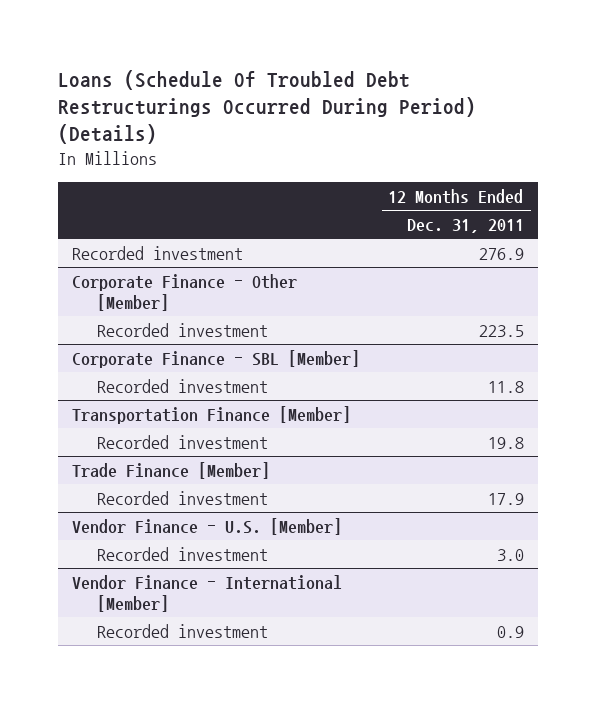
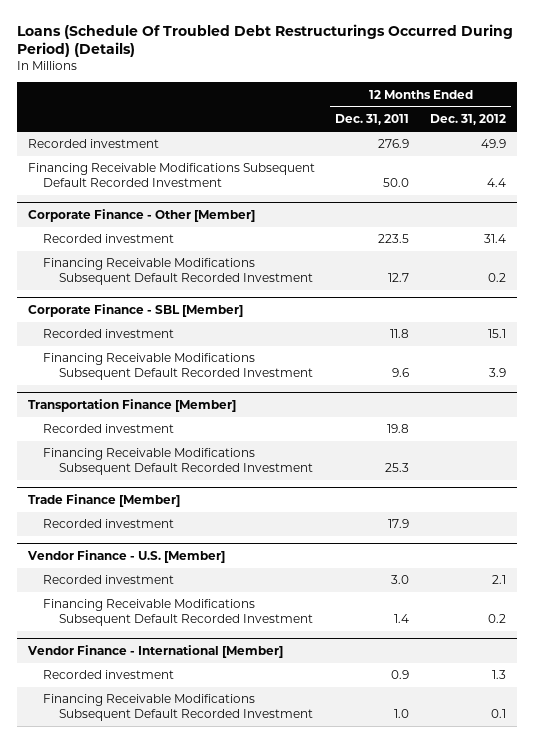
- | 12 Months Ended Dec. 31, 2011
+ | 12 Months Ended Dec. 31, 2011 | 12 Months Ended Dec. 31, 2012
+ Financing Receivable Modifications Subsequent Default Recorded Investment | 50.0 | 4.4
@ Corporate Finance - Other [Member]
+ Financing Receivable Modifications Subsequent Default Recorded Investment | 12.7 | 0.2
@ Corporate Finance - SBL [Member]
+ Financing Receivable Modifications Subsequent Default Recorded Investment | 9.6 | 3.9
@ Transportation Finance [Member]
+ Financing Receivable Modifications Subsequent Default Recorded Investment | 25.3 |
@ Vendor Finance - U.S. [Member]
+ Financing Receivable Modifications Subsequent Default Recorded Investment | 1.4 | 0.2
@ Vendor Finance - International [Member]
+ Financing Receivable Modifications Subsequent Default Recorded Investment | 1.0 | 0.1

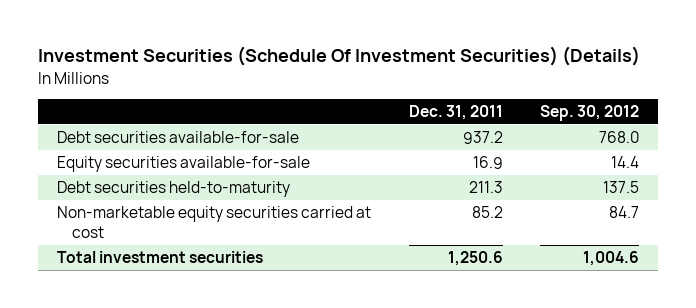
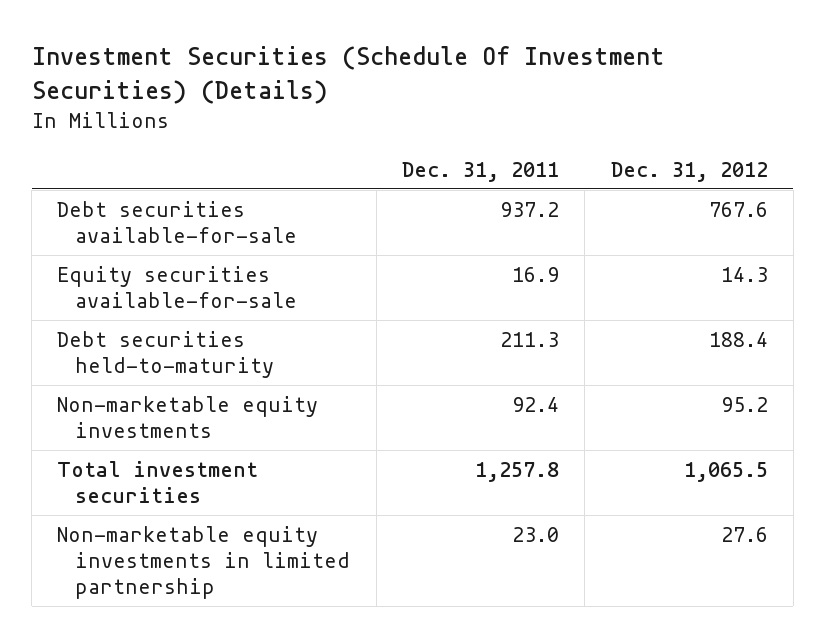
- | Dec. 31, 2011 | Sep. 30, 2012
+ | Dec. 31, 2011 | Dec. 31, 2012
- Non-marketable equity securities carried at cost | 85.2 | 84.7
- Total investment securities | 1,250.6 | 1,004.6
+ Non-marketable equity investments | 92.4 | 95.2
+ Total investment securities | 1,257.8 | 1,065.5
+ Non-marketable equity investments in limited partnership | 23.0 | 27.6

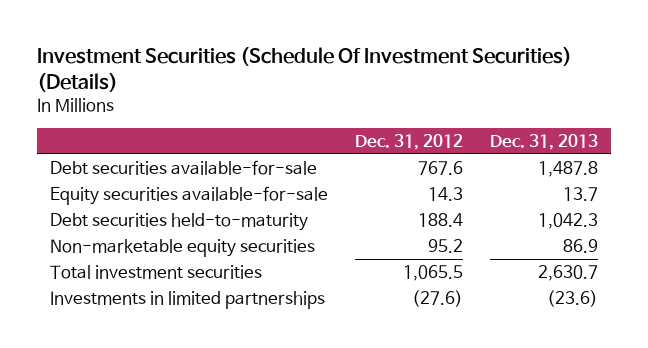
- | Dec. 31, 2011 | Dec. 31, 2012
+ | Dec. 31, 2012 | Dec. 31, 2013
- Non-marketable equity investments | 92.4 | 95.2
+ Non-marketable equity securities | 95.2 | 86.9
- Non-marketable equity investments in limited partnership | 23.0 | 27.6
+ Investments in limited partnerships | (27.6) | (23.6)

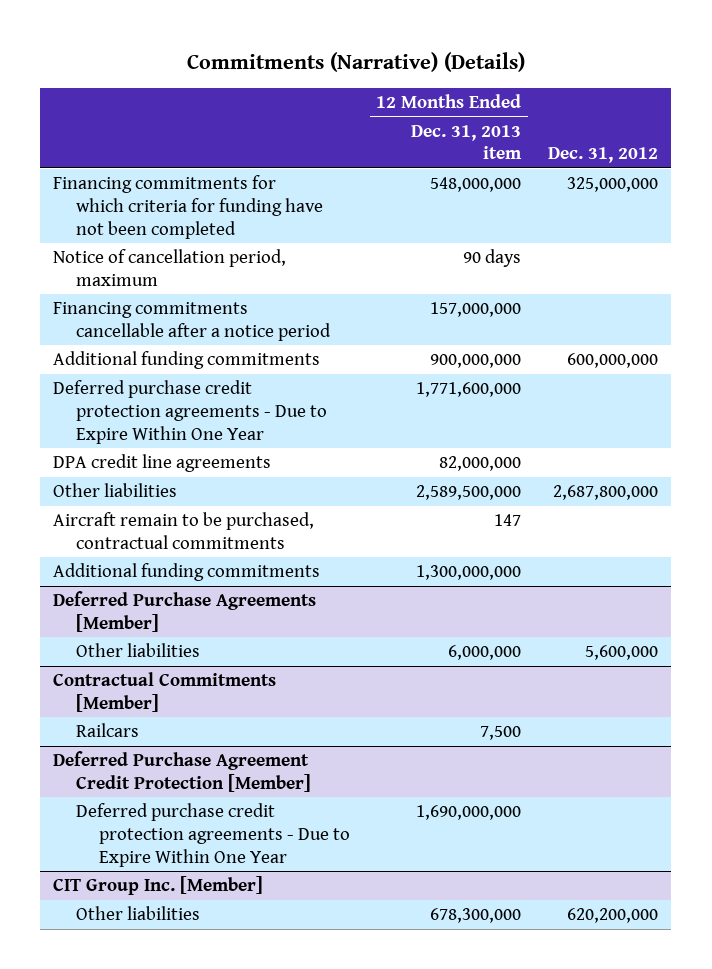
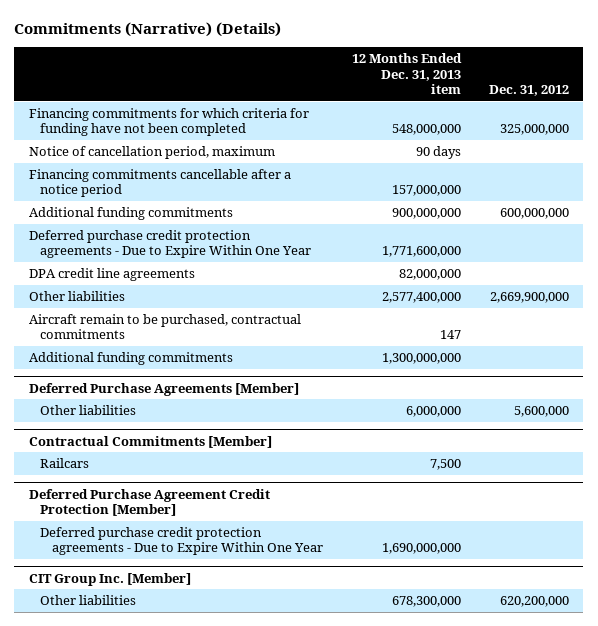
- Other liabilities | 2,589,500,000 | 2,687,800,000
+ Other liabilities | 2,577,400,000 | 2,669,900,000

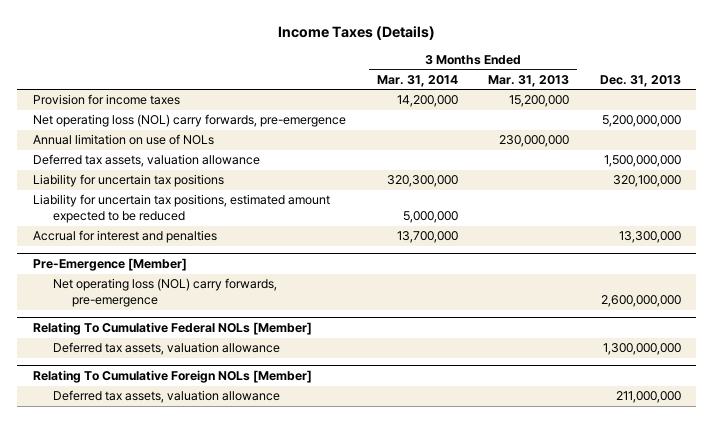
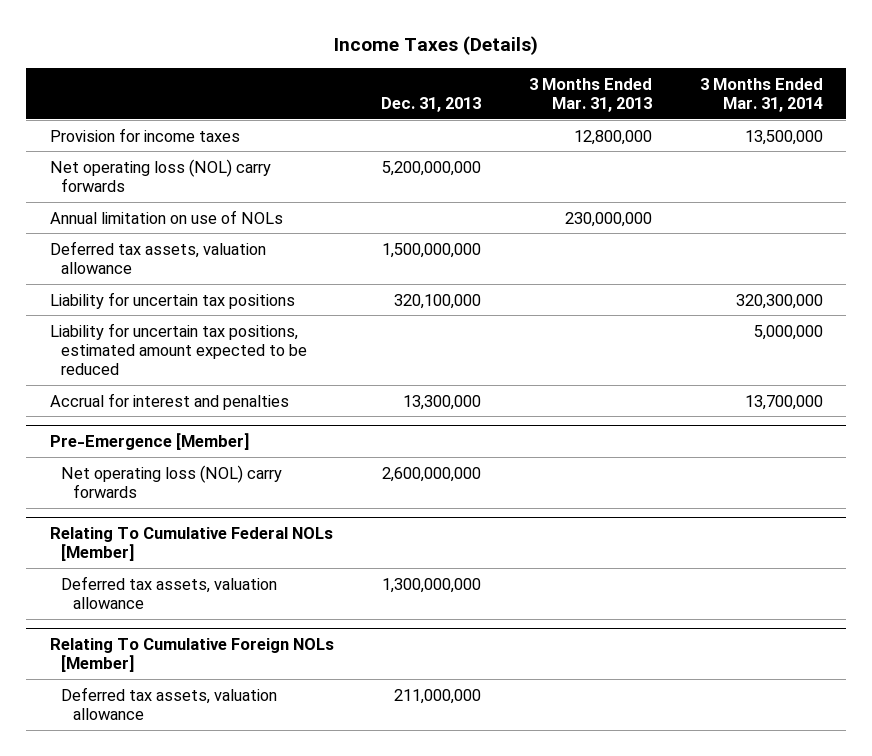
- | 3 Months Ended Mar. 31, 2014 | 3 Months Ended Mar. 31, 2013 | Dec. 31, 2013
+ | Dec. 31, 2013 | 3 Months Ended Mar. 31, 2013 | 3 Months Ended Mar. 31, 2014
- Provision for income taxes | 14,200,000 | 15,200,000 |
- Net operating loss (NOL) carry forwards, pre-emergence | | | 5,200,000,000
+ Provision for income taxes | | 12,800,000 | 13,500,000
+ Net operating loss (NOL) carry forwards | 5,200,000,000 | |
@ Pre-Emergence [Member]
- Net operating loss (NOL) carry forwards, pre-emergence | | | 2,600,000,000
+ Net operating loss (NOL) carry forwards | 2,600,000,000 | |

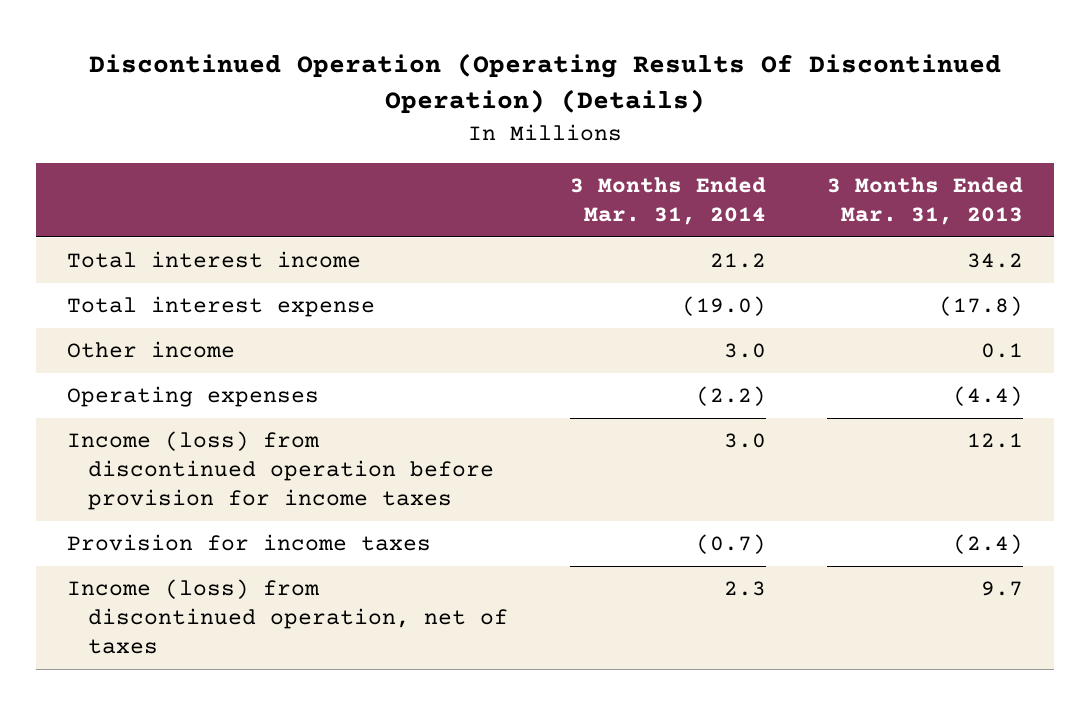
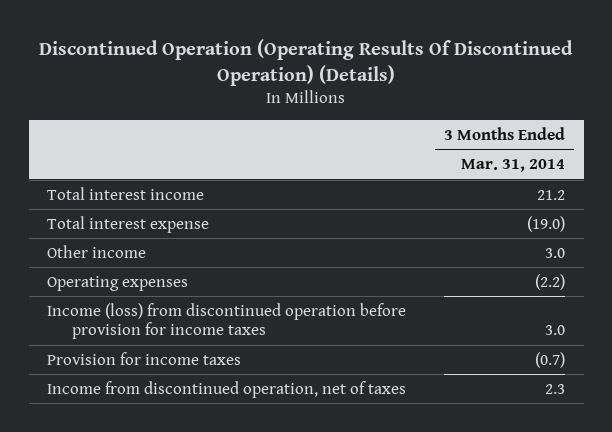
- | 3 Months Ended Mar. 31, 2014 | 3 Months Ended Mar. 31, 2013
+ | 3 Months Ended Mar. 31, 2014
- Income (loss) from discontinued operation, net of taxes | 2.3 | 9.7
+ Income from discontinued operation, net of taxes | 2.3

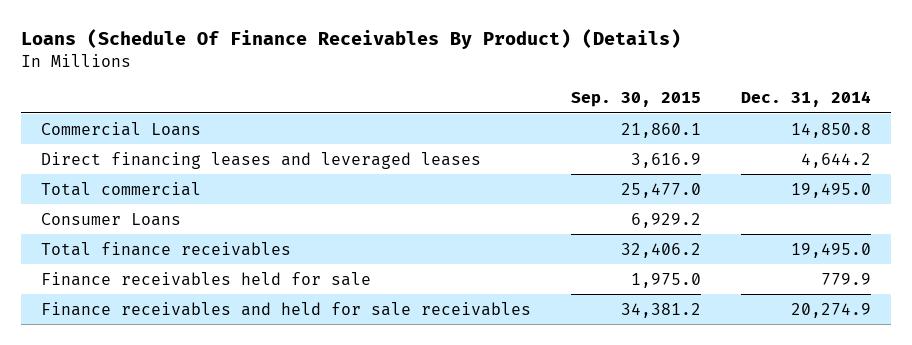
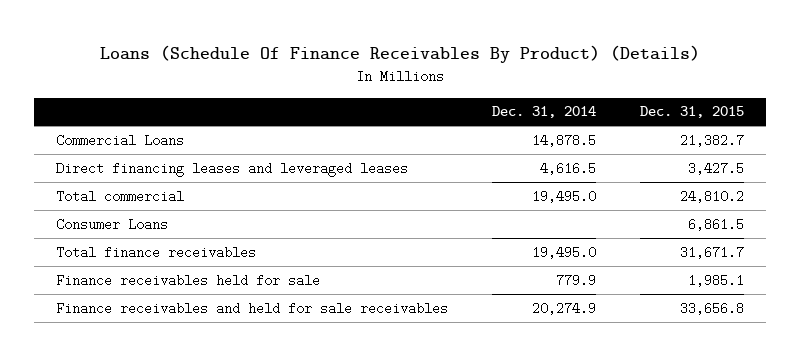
- | Sep. 30, 2015 | Dec. 31, 2014
+ | Dec. 31, 2014 | Dec. 31, 2015
- Commercial Loans | 21,860.1 | 14,850.8
- Direct financing leases and leveraged leases | 3,616.9 | 4,644.2
+ Commercial Loans | 14,878.5 | 21,382.7
+ Direct financing leases and leveraged leases | 4,616.5 | 3,427.5

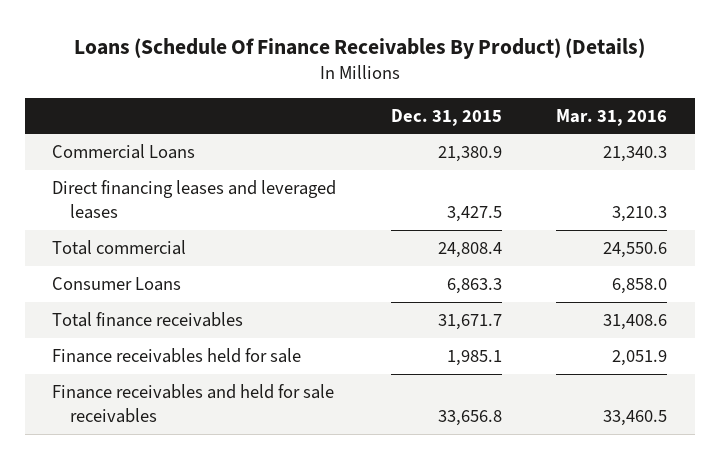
- | Dec. 31, 2014 | Dec. 31, 2015
+ | Dec. 31, 2015 | Mar. 31, 2016
- Commercial Loans | 14,878.5 | 21,382.7
+ Commercial Loans | 21,380.9 | 21,340.3
- Total commercial | 19,495.0 | 24,810.2
- Consumer Loans | | 6,861.5
+ Total commercial | 24,808.4 | 24,550.6
+ Consumer Loans | 6,863.3 | 6,858.0

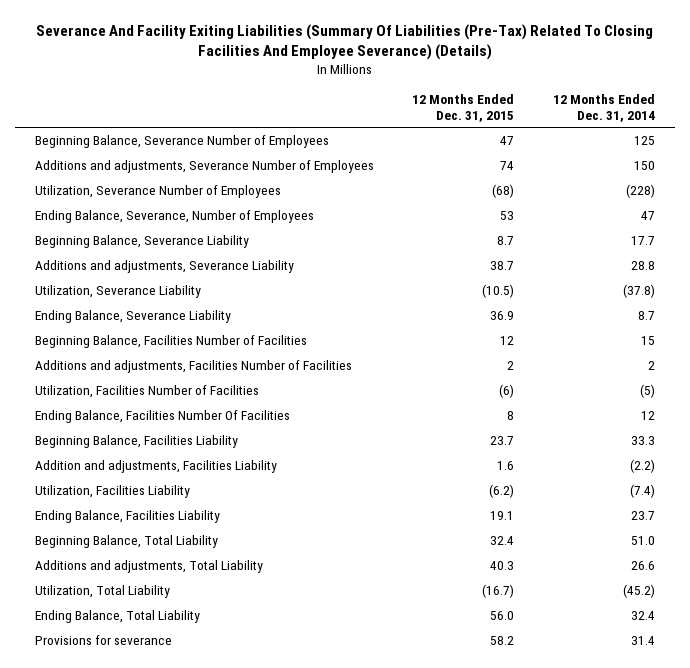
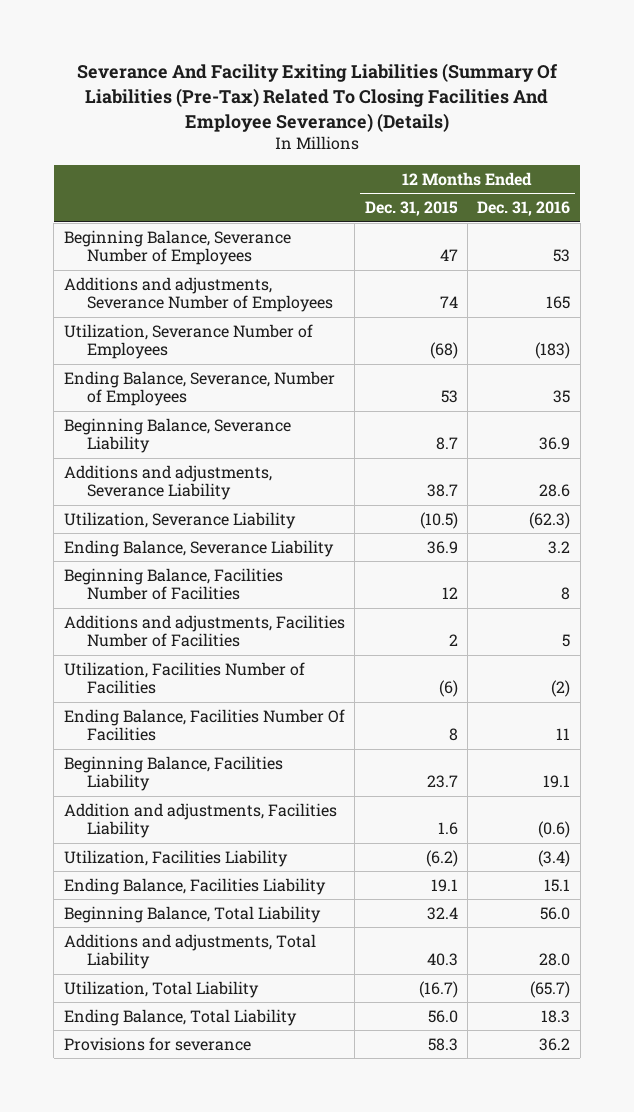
- | 12 Months Ended Dec. 31, 2015 | 12 Months Ended Dec. 31, 2014
+ | 12 Months Ended Dec. 31, 2015 | 12 Months Ended Dec. 31, 2016
- Provisions for severance | 58.2 | 31.4
+ Provisions for severance | 58.3 | 36.2

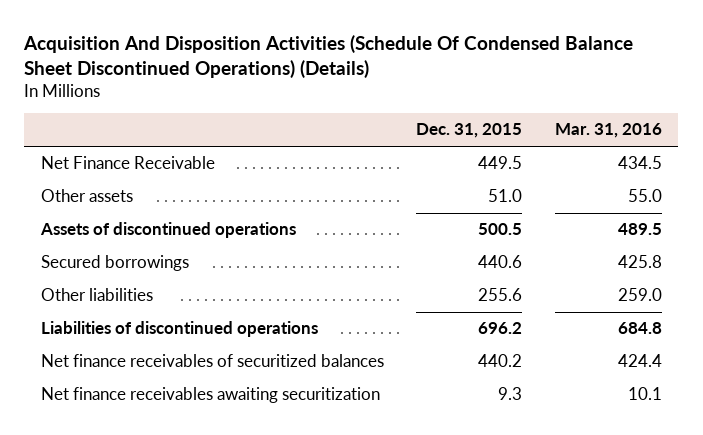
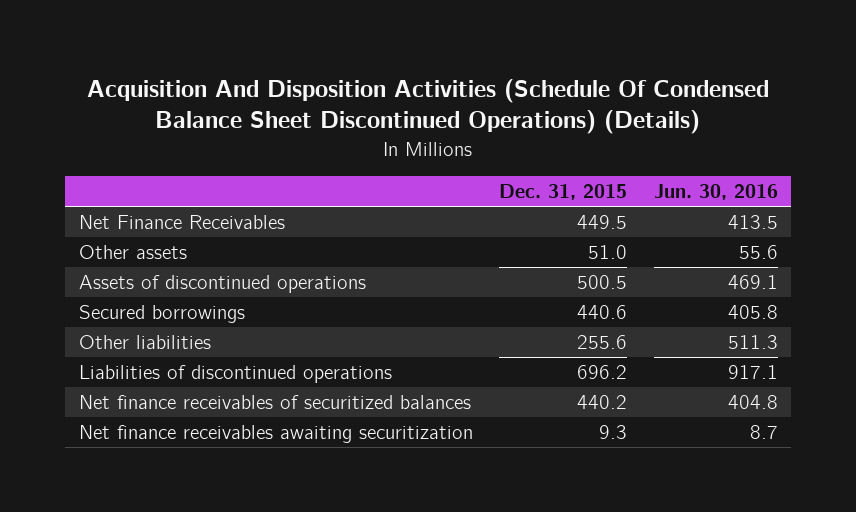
- | Dec. 31, 2015 | Mar. 31, 2016
+ | Dec. 31, 2015 | Jun. 30, 2016
- Net Finance Receivable | 449.5 | 434.5
+ Net Finance Receivables | 449.5 | 413.5

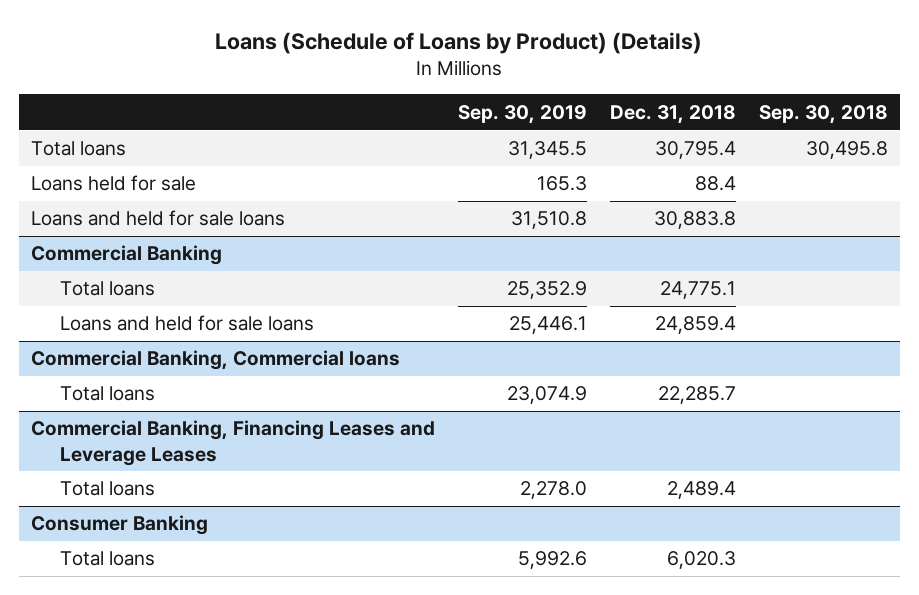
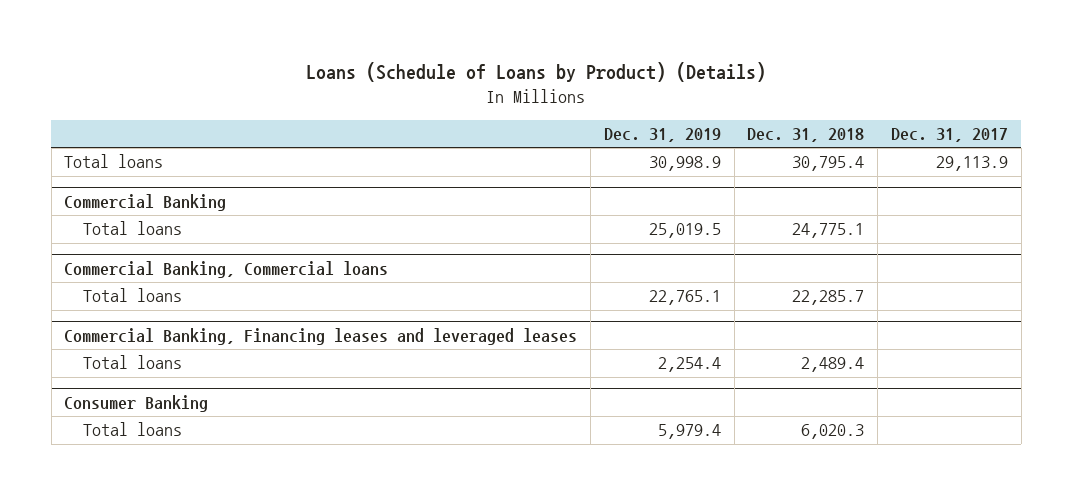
- | Sep. 30, 2019 | Dec. 31, 2018 | Sep. 30, 2018
+ | Dec. 31, 2019 | Dec. 31, 2018 | Dec. 31, 2017
- Loans held for sale | 165.3 | 88.4 |
- Loans and held for sale loans | 31,510.8 | 30,883.8 |
@ Commercial Banking
- Loans and held for sale loans | 25,446.1 | 24,859.4 |
- Commercial Banking, Financing Leases and Leverage Leases
+ Commercial Banking, Financing leases and leveraged leases

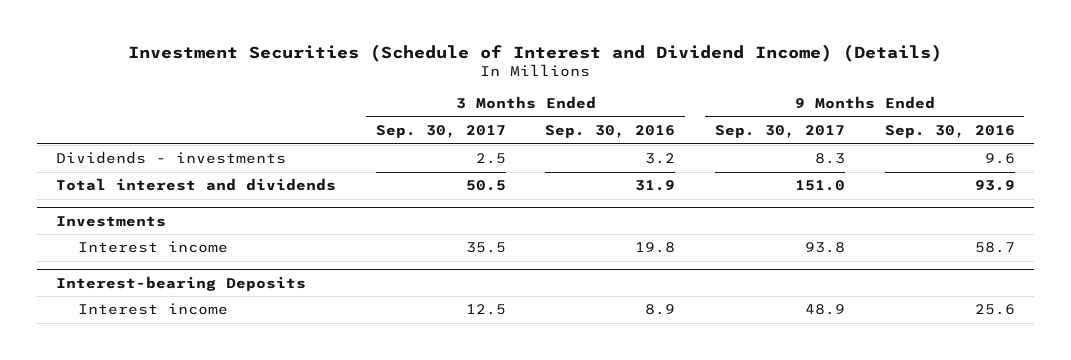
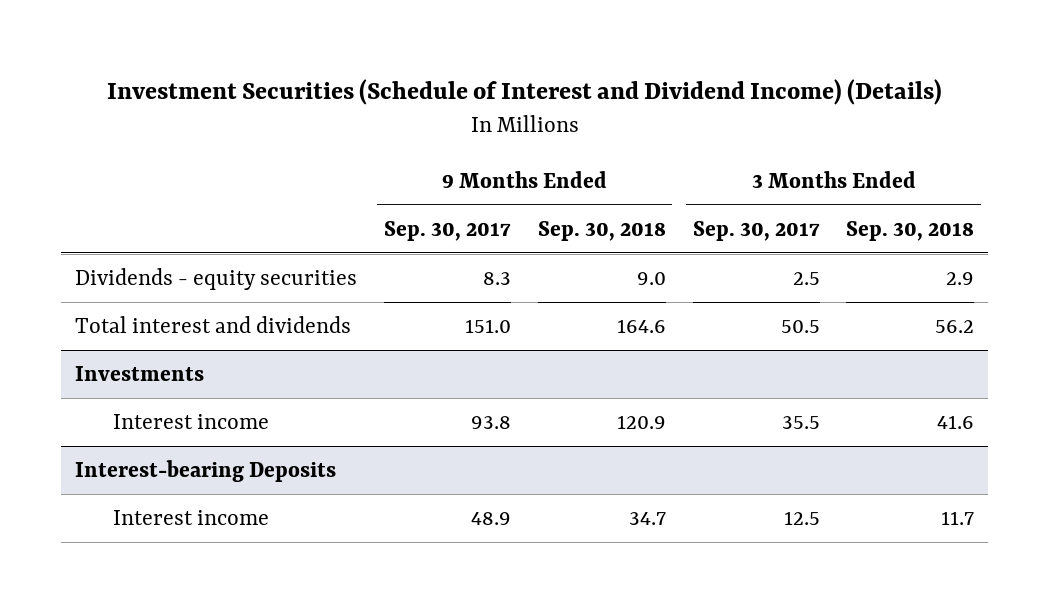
- | 3 Months Ended Sep. 30, 2017 | 3 Months Ended Sep. 30, 2016 | 9 Months Ended Sep. 30, 2017 | 9 Months Ended Sep. 30, 2016
+ | 9 Months Ended Sep. 30, 2017 | 9 Months Ended Sep. 30, 2018 | 3 Months Ended Sep. 30, 2017 | 3 Months Ended Sep. 30, 2018
- Dividends - investments | 2.5 | 3.2 | 8.3 | 9.6
+ Dividends - equity securities | 8.3 | 9.0 | 2.5 | 2.9

